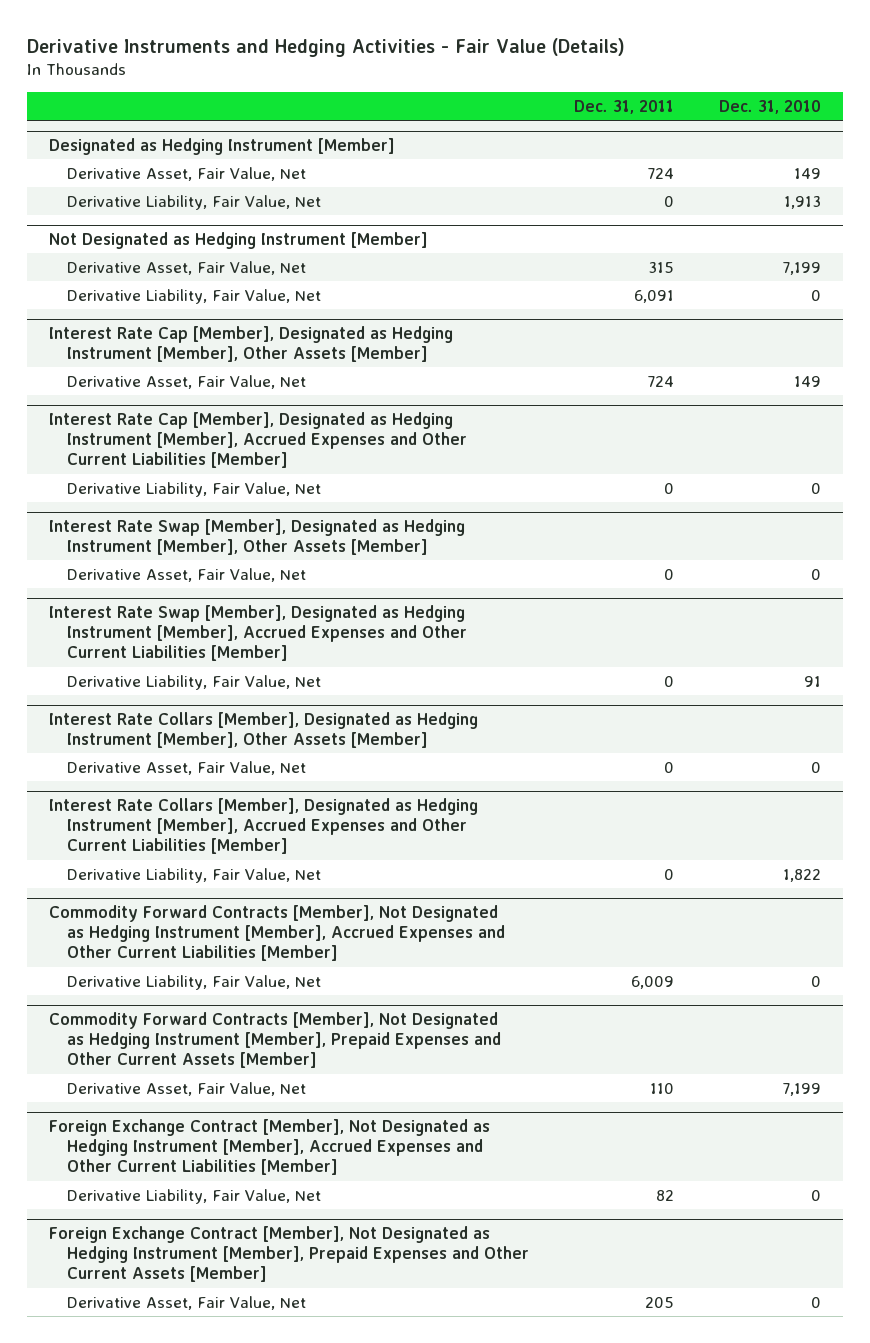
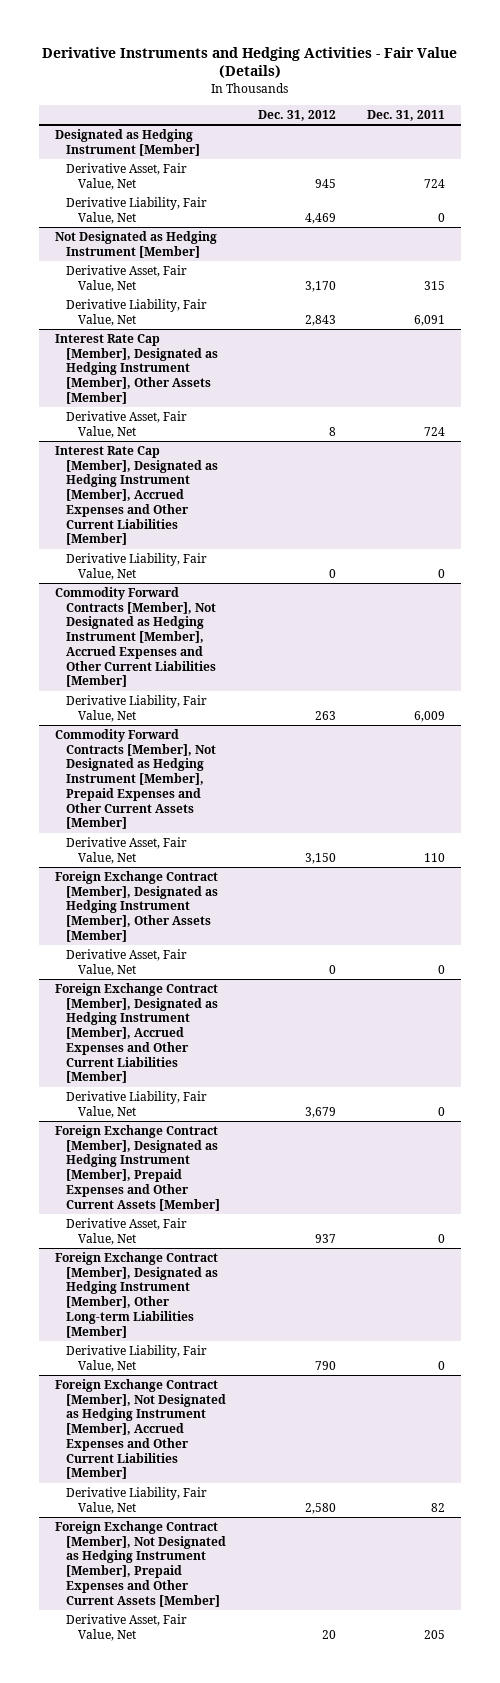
- | Dec. 31, 2011 | Dec. 31, 2010
+ | Dec. 31, 2012 | Dec. 31, 2011
- Interest Rate Swap [Member], Designated as Hedging Instrument [Member], Other Assets [Member]
- Derivative Asset, Fair Value, Net | 0 | 0
- Interest Rate Swap [Member], Designated as Hedging Instrument [Member], Accrued Expenses and Other Current Liabilities [Member]
- Derivative Liability, Fair Value, Net | 0 | 91
- Interest Rate Collars [Member], Designated as Hedging Instrument [Member], Other Assets [Member]
- Derivative Asset, Fair Value, Net | 0 | 0
- Interest Rate Collars [Member], Designated as Hedging Instrument [Member], Accrued Expenses and Other Current Liabilities [Member]
- Derivative Liability, Fair Value, Net | 0 | 1,822
+ Foreign Exchange Contract [Member], Designated as Hedging Instrument [Member], Other Assets [Member]
+ Derivative Asset, Fair Value, Net | 0 | 0
+ Foreign Exchange Contract [Member], Designated as Hedging Instrument [Member], Accrued Expenses and Other Current Liabilities [Member]
+ Derivative Liability, Fair Value, Net | 3,679 | 0
+ Foreign Exchange Contract [Member], Designated as Hedging Instrument [Member], Prepaid Expenses and Other Current Assets [Member]
+ Derivative Asset, Fair Value, Net | 937 | 0
+ Foreign Exchange Contract [Member], Designated as Hedging Instrument [Member], Other Long-term Liabilities [Member]
+ Derivative Liability, Fair Value, Net | 790 | 0

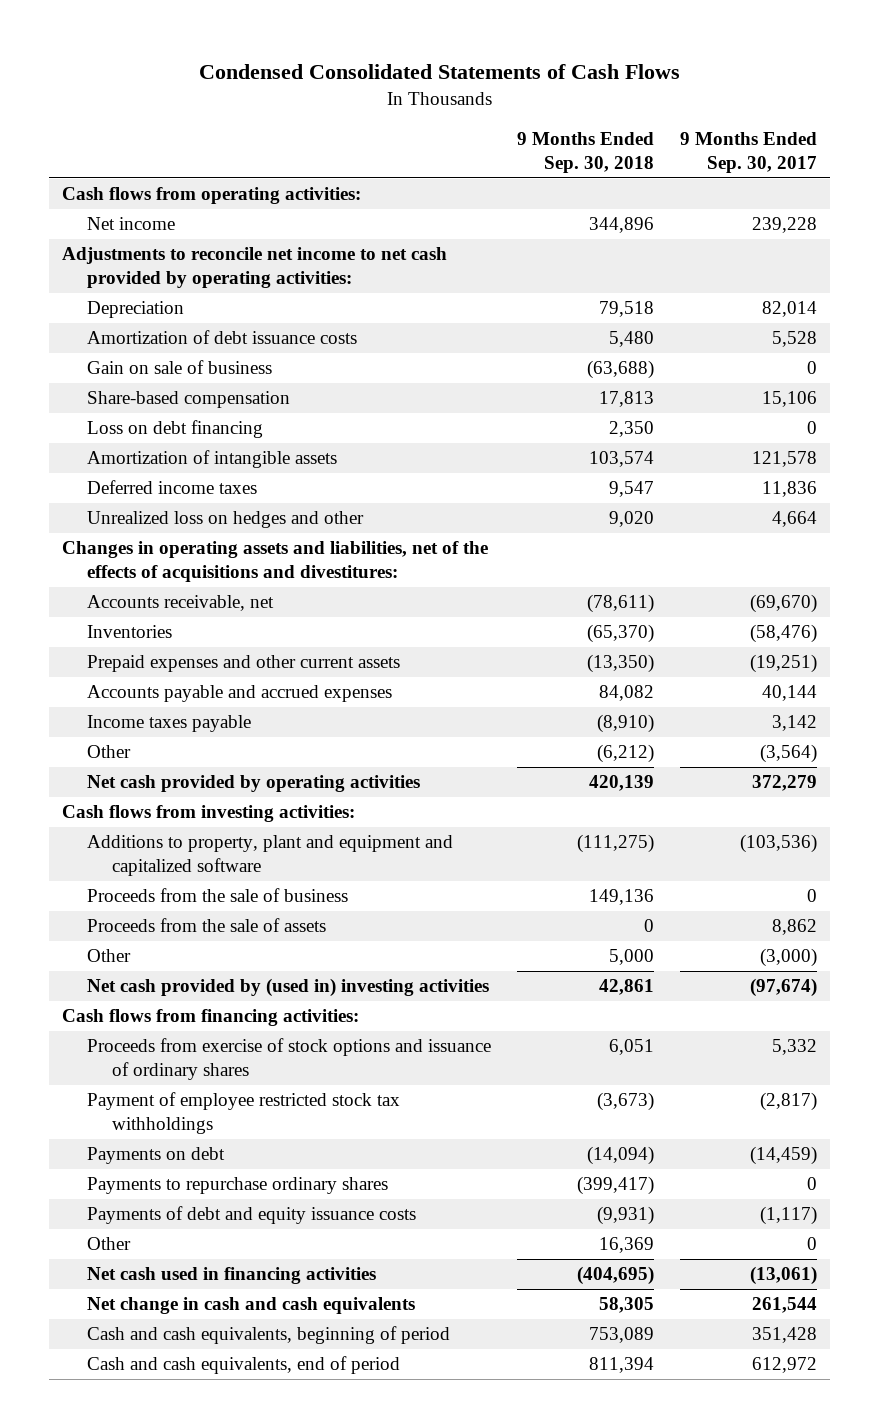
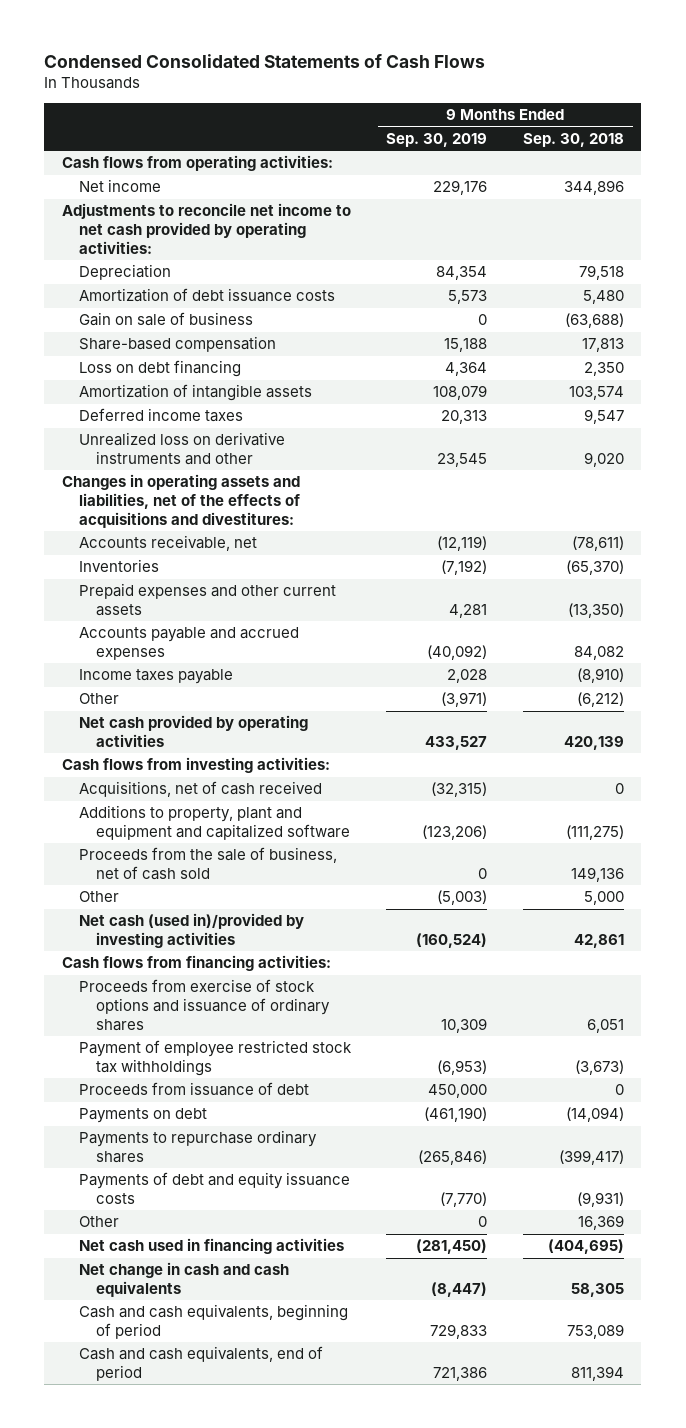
- | 9 Months Ended Sep. 30, 2018 | 9 Months Ended Sep. 30, 2017
+ | 9 Months Ended Sep. 30, 2019 | 9 Months Ended Sep. 30, 2018
- Unrealized loss on hedges and other | 9,020 | 4,664
+ Unrealized loss on derivative instruments and other | 23,545 | 9,020
+ Acquisitions, net of cash received | (32,315) | 0
- Proceeds from the sale of business | 149,136 | 0
- Proceeds from the sale of assets | 0 | 8,862
+ Proceeds from the sale of business, net of cash sold | 0 | 149,136
- Net cash provided by (used in) investing activities | 42,861 | (97,674)
+ Net cash (used in)/provided by investing activities | (160,524) | 42,861
+ Proceeds from issuance of debt | 450,000 | 0

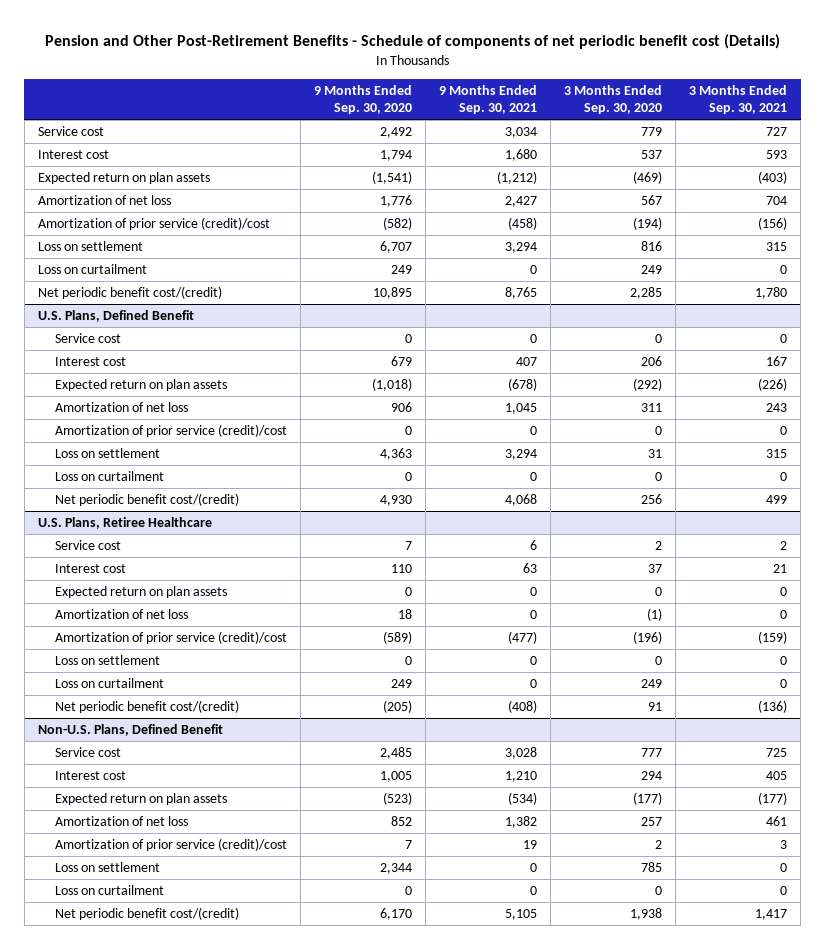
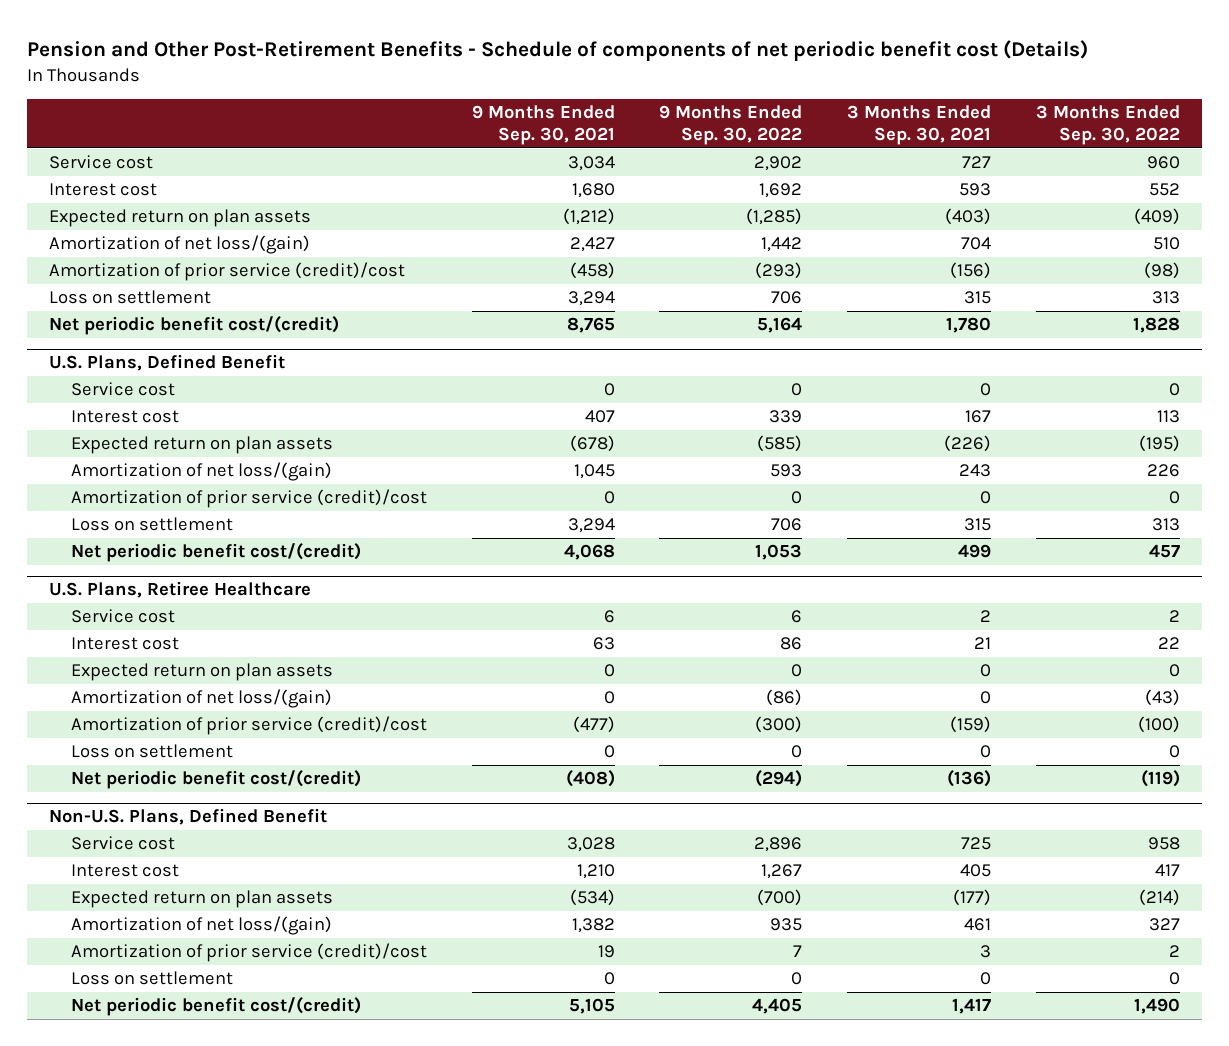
- | 9 Months Ended Sep. 30, 2020 | 9 Months Ended Sep. 30, 2021 | 3 Months Ended Sep. 30, 2020 | 3 Months Ended Sep. 30, 2021
+ | 9 Months Ended Sep. 30, 2021 | 9 Months Ended Sep. 30, 2022 | 3 Months Ended Sep. 30, 2021 | 3 Months Ended Sep. 30, 2022
- Amortization of net loss | 1,776 | 2,427 | 567 | 704
+ Amortization of net loss/(gain) | 2,427 | 1,442 | 704 | 510
- Loss on curtailment | 249 | 0 | 249 | 0
@ U.S. Plans, Defined Benefit
- Amortization of net loss | 906 | 1,045 | 311 | 243
+ Amortization of net loss/(gain) | 1,045 | 593 | 243 | 226
- Loss on curtailment | 0 | 0 | 0 | 0
@ U.S. Plans, Retiree Healthcare
- Amortization of net loss | 18 | 0 | (1) | 0
+ Amortization of net loss/(gain) | 0 | (86) | 0 | (43)
- Loss on curtailment | 249 | 0 | 249 | 0
@ Non-U.S. Plans, Defined Benefit
- Amortization of net loss | 852 | 1,382 | 257 | 461
+ Amortization of net loss/(gain) | 1,382 | 935 | 461 | 327
- Loss on curtailment | 0 | 0 | 0 | 0

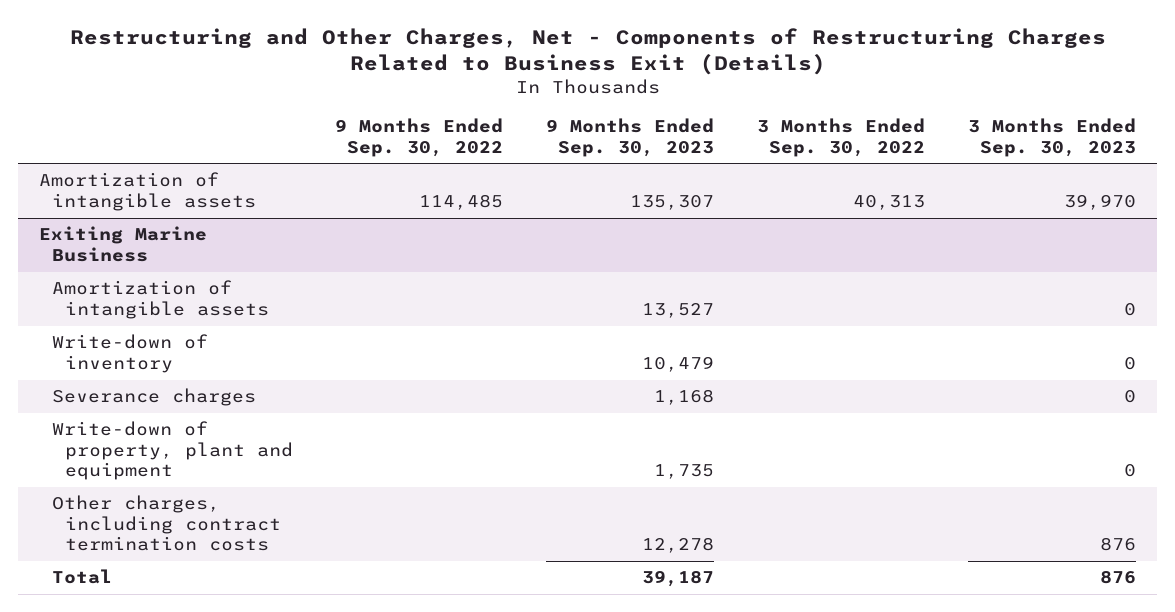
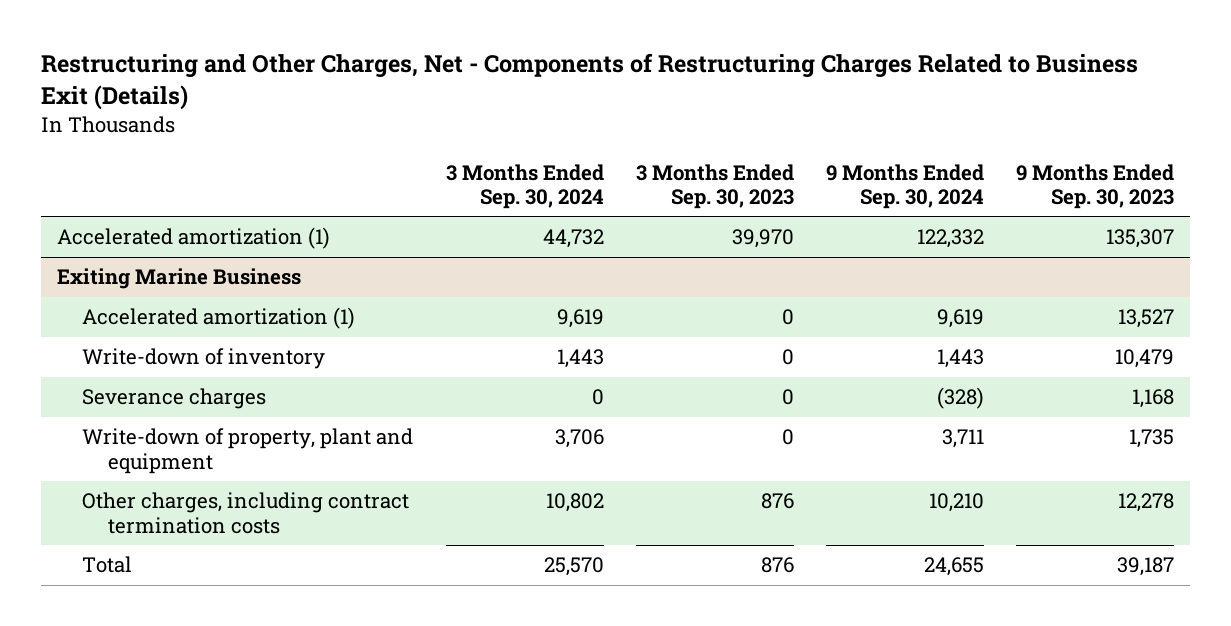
- | 9 Months Ended Sep. 30, 2022 | 9 Months Ended Sep. 30, 2023 | 3 Months Ended Sep. 30, 2022 | 3 Months Ended Sep. 30, 2023
+ | 3 Months Ended Sep. 30, 2024 | 3 Months Ended Sep. 30, 2023 | 9 Months Ended Sep. 30, 2024 | 9 Months Ended Sep. 30, 2023
- Amortization of intangible assets | 114,485 | 135,307 | 40,313 | 39,970
+ Accelerated amortization (1) | 44,732 | 39,970 | 122,332 | 135,307
@ Exiting Marine Business
- Amortization of intangible assets | | 13,527 | | 0
+ Accelerated amortization (1) | 9,619 | 0 | 9,619 | 13,527

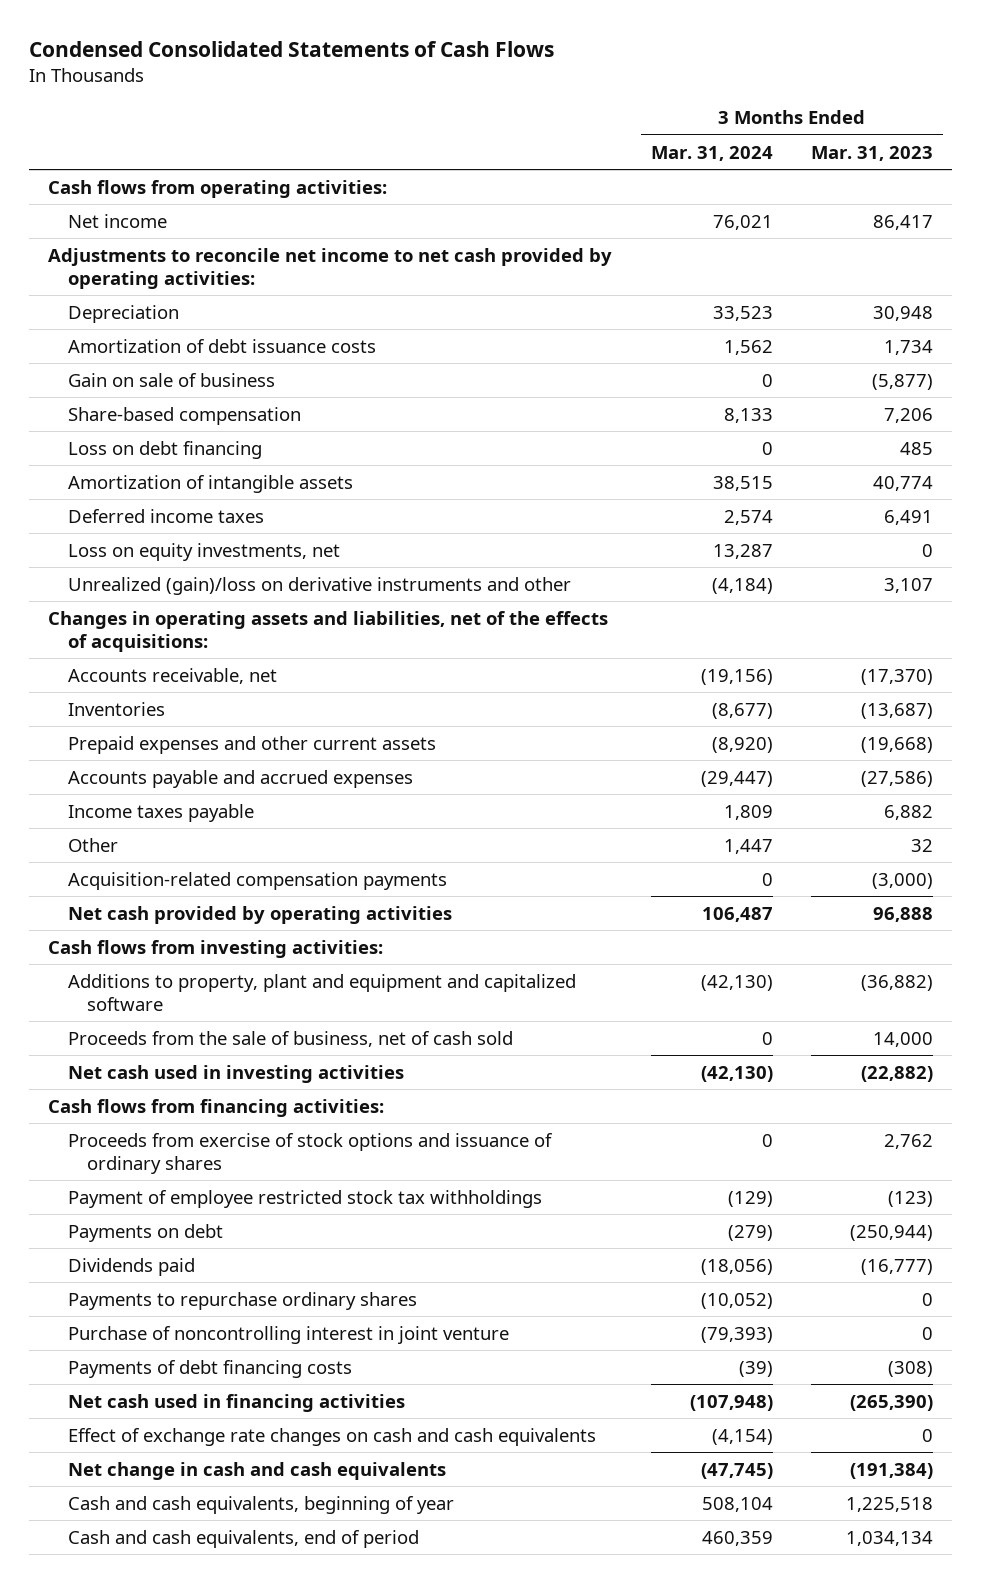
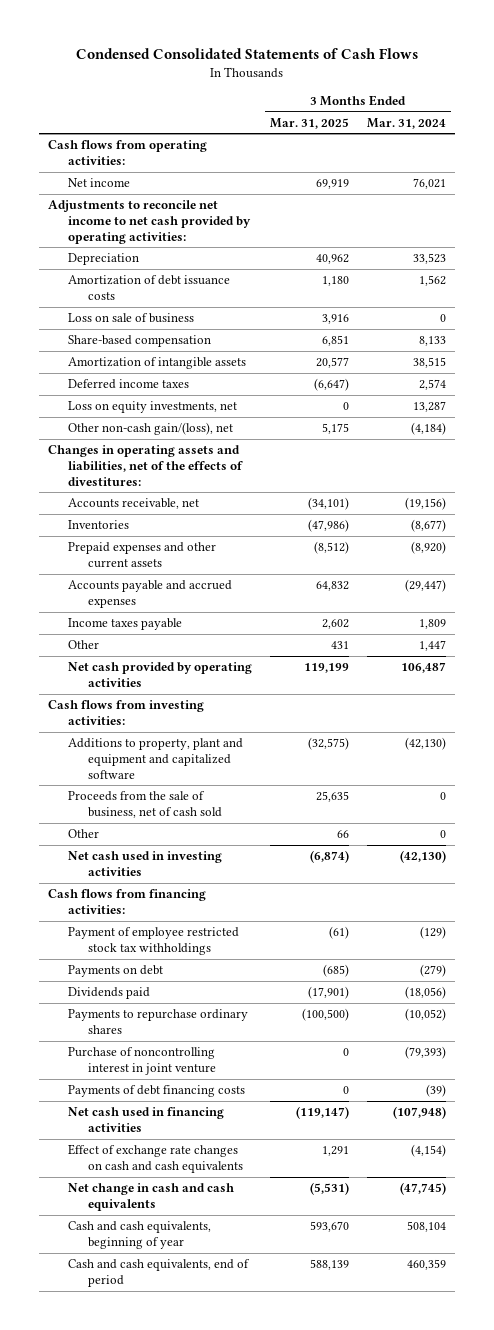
- | 3 Months Ended Mar. 31, 2024 | 3 Months Ended Mar. 31, 2023
+ | 3 Months Ended Mar. 31, 2025 | 3 Months Ended Mar. 31, 2024
- Gain on sale of business | 0 | (5,877)
+ Loss on sale of business | 3,916 | 0
- Loss on debt financing | 0 | 485
- Unrealized (gain)/loss on derivative instruments and other | (4,184) | 3,107
- Changes in operating assets and liabilities, net of the effects of acquisitions:
+ Other non-cash gain/(loss), net | 5,175 | (4,184)
+ Changes in operating assets and liabilities, net of the effects of divestitures:
- Acquisition-related compensation payments | 0 | (3,000)
+ Other | 66 | 0
- Proceeds from exercise of stock options and issuance of ordinary shares | 0 | 2,762

